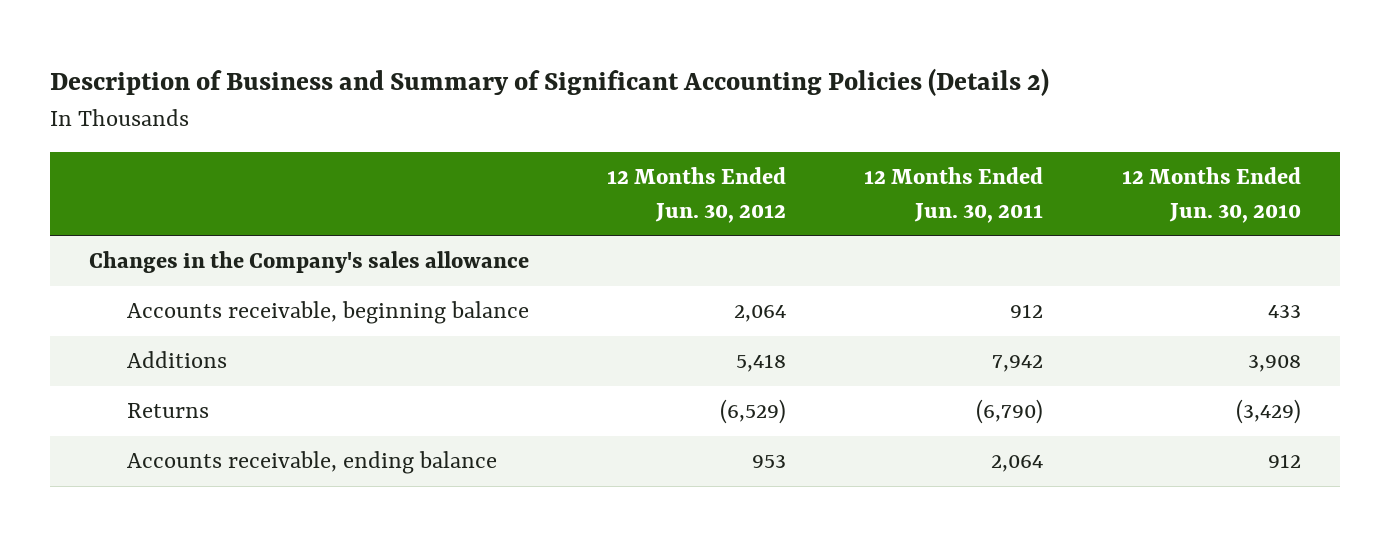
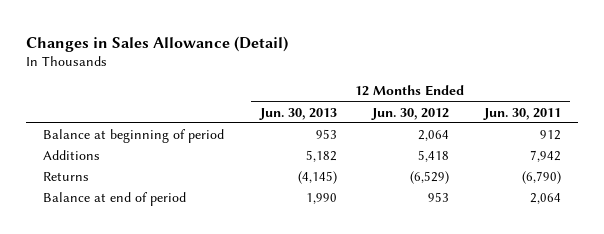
- Description of Business and Summary of Significant Accounting Policies (Details 2)
+ Changes in Sales Allowance (Detail)
- | 12 Months Ended Jun. 30, 2012 | 12 Months Ended Jun. 30, 2011 | 12 Months Ended Jun. 30, 2010
+ | 12 Months Ended Jun. 30, 2013 | 12 Months Ended Jun. 30, 2012 | 12 Months Ended Jun. 30, 2011
- Changes in the Company's sales allowance
- Accounts receivable, beginning balance | 2,064 | 912 | 433
+ Balance at beginning of period | 953 | 2,064 | 912
- Accounts receivable, ending balance | 953 | 2,064 | 912
+ Balance at end of period | 1,990 | 953 | 2,064

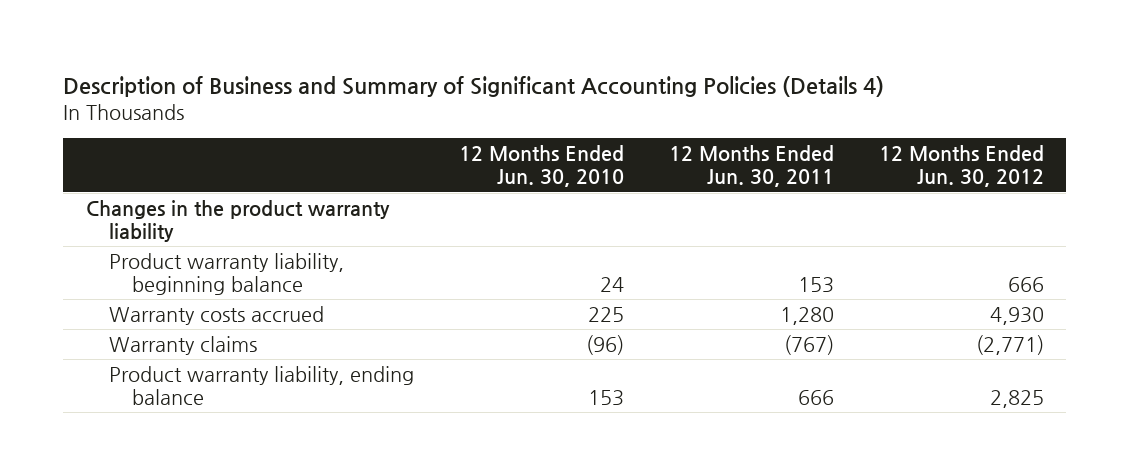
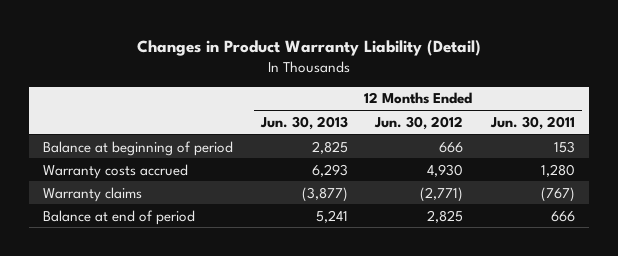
- Description of Business and Summary of Significant Accounting Policies (Details 4)
+ Changes in Product Warranty Liability (Detail)
- | 12 Months Ended Jun. 30, 2010 | 12 Months Ended Jun. 30, 2011 | 12 Months Ended Jun. 30, 2012
+ | 12 Months Ended Jun. 30, 2013 | 12 Months Ended Jun. 30, 2012 | 12 Months Ended Jun. 30, 2011
- Changes in the product warranty liability
- Product warranty liability, beginning balance | 24 | 153 | 666
+ Balance at beginning of period | 2,825 | 666 | 153
- Product warranty liability, ending balance | 153 | 666 | 2,825
+ Balance at end of period | 5,241 | 2,825 | 666

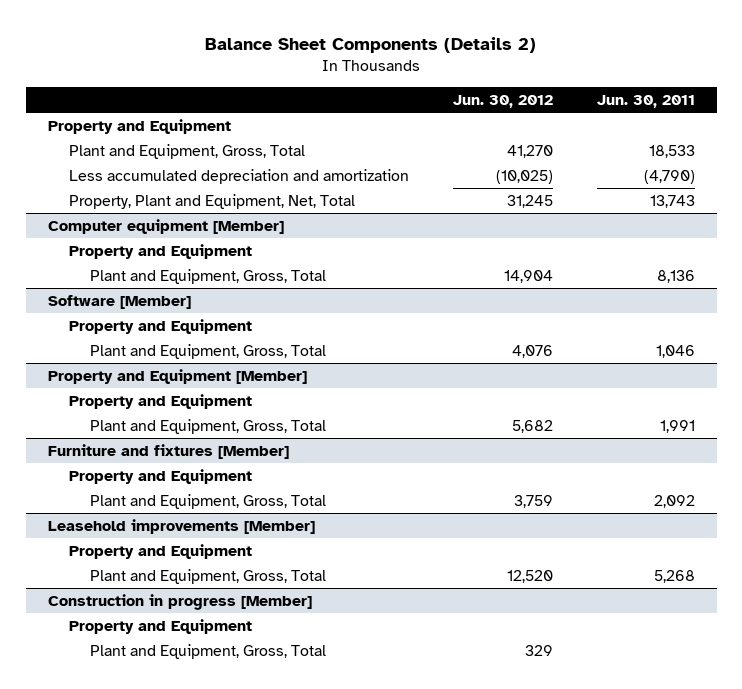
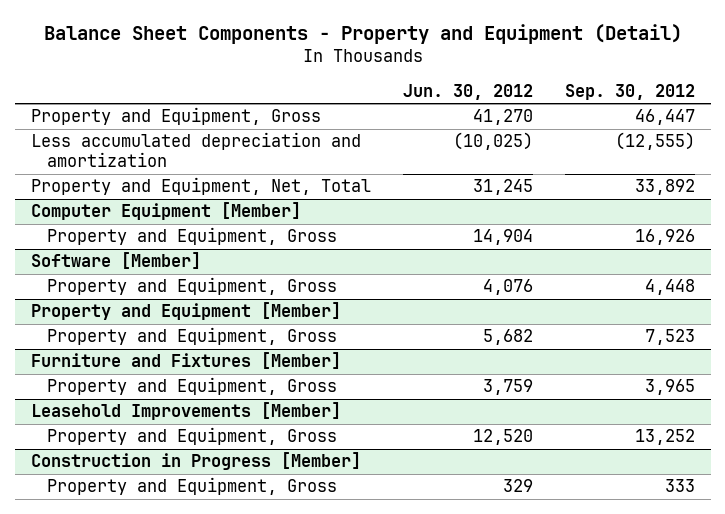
- Balance Sheet Components (Details 2)
+ Balance Sheet Components - Property and Equipment (Detail)
- | Jun. 30, 2012 | Jun. 30, 2011
+ | Jun. 30, 2012 | Sep. 30, 2012
- Property and Equipment
- Plant and Equipment, Gross, Total | 41,270 | 18,533
+ Property and Equipment, Gross | 41,270 | 46,447
- Property, Plant and Equipment, Net, Total | 31,245 | 13,743
- Computer equipment [Member]
- Property and Equipment
- Plant and Equipment, Gross, Total | 14,904 | 8,136
+ Property and Equipment, Net, Total | 31,245 | 33,892
+ Computer Equipment [Member]
+ Property and Equipment, Gross | 14,904 | 16,926
@ Software [Member]
- Property and Equipment
- Plant and Equipment, Gross, Total | 4,076 | 1,046
+ Property and Equipment, Gross | 4,076 | 4,448
@ Property and Equipment [Member]
- Property and Equipment
- Plant and Equipment, Gross, Total | 5,682 | 1,991
- Furniture and fixtures [Member]
- Property and Equipment
- Plant and Equipment, Gross, Total | 3,759 | 2,092
- Leasehold improvements [Member]
- Property and Equipment
- Plant and Equipment, Gross, Total | 12,520 | 5,268
- Construction in progress [Member]
- Property and Equipment
- Plant and Equipment, Gross, Total | 329 |
@ Property and Equipment [Member]
+ Property and Equipment, Gross | 5,682 | 7,523
+ Furniture and Fixtures [Member]
+ Property and Equipment, Gross | 3,759 | 3,965
+ Leasehold Improvements [Member]
+ Property and Equipment, Gross | 12,520 | 13,252
+ Construction in Progress [Member]
+ Property and Equipment, Gross | 329 | 333

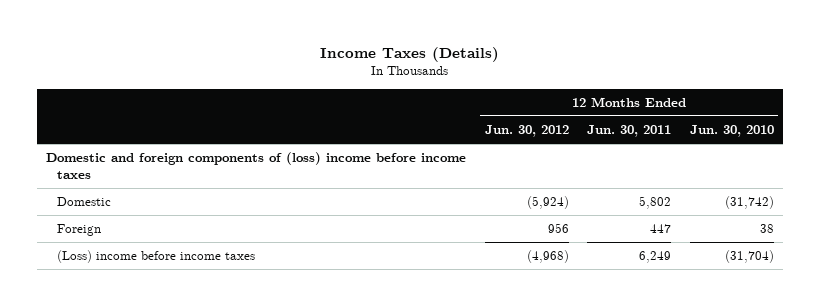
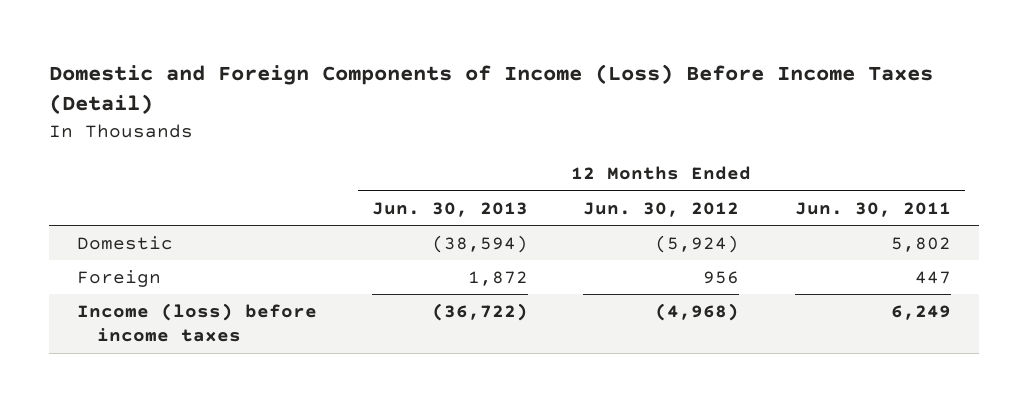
- Income Taxes (Details)
+ Domestic and Foreign Components of Income (Loss) Before Income Taxes (Detail)
- | 12 Months Ended Jun. 30, 2012 | 12 Months Ended Jun. 30, 2011 | 12 Months Ended Jun. 30, 2010
+ | 12 Months Ended Jun. 30, 2013 | 12 Months Ended Jun. 30, 2012 | 12 Months Ended Jun. 30, 2011
- Domestic and foreign components of (loss) income before income taxes
- (Loss) income before income taxes | (4,968) | 6,249 | (31,704)
+ Income (loss) before income taxes | (36,722) | (4,968) | 6,249

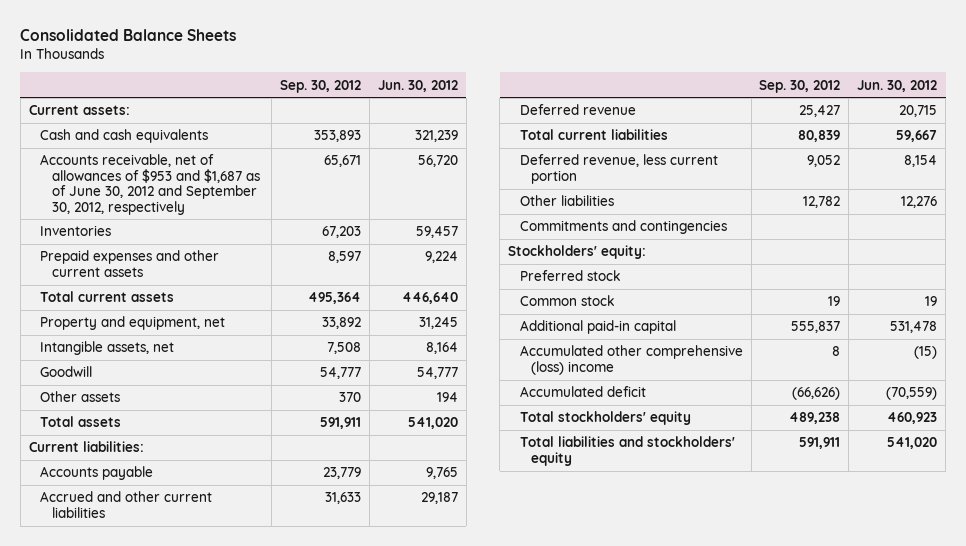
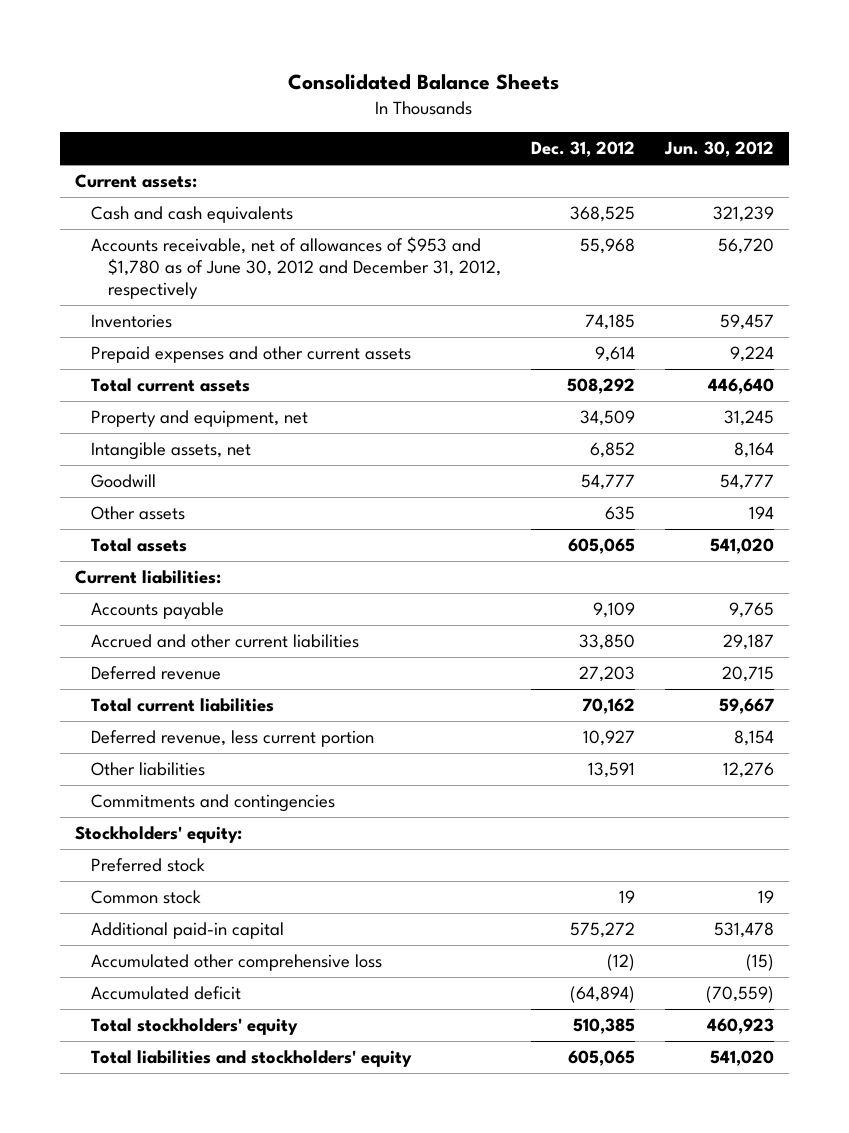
- | Sep. 30, 2012 | Jun. 30, 2012
+ | Dec. 31, 2012 | Jun. 30, 2012
- Accounts receivable, net of allowances of $953 and $1,687 as of June 30, 2012 and September 30, 2012, respectively | 65,671 | 56,720
+ Accounts receivable, net of allowances of $953 and $1,780 as of June 30, 2012 and December 31, 2012, respectively | 55,968 | 56,720
- Accumulated other comprehensive (loss) income | 8 | (15)
+ Accumulated other comprehensive loss | (12) | (15)

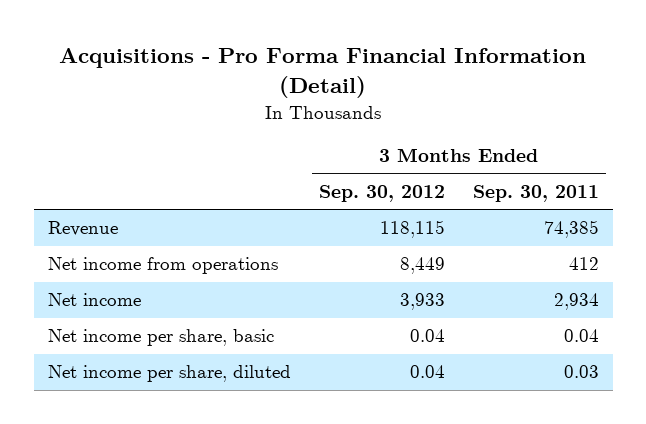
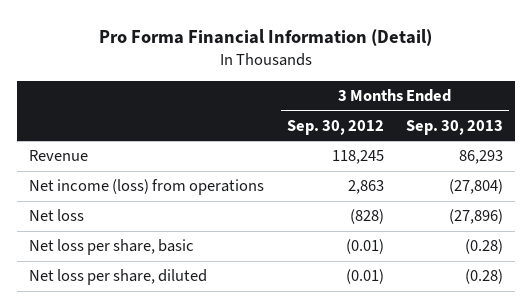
- Acquisitions - Pro Forma Financial Information (Detail)
+ Pro Forma Financial Information (Detail)
- | 3 Months Ended Sep. 30, 2012 | 3 Months Ended Sep. 30, 2011
+ | 3 Months Ended Sep. 30, 2012 | 3 Months Ended Sep. 30, 2013
- Revenue | 118,115 | 74,385
- Net income from operations | 8,449 | 412
- Net income | 3,933 | 2,934
- Net income per share, basic | 0.04 | 0.04
- Net income per share, diluted | 0.04 | 0.03
+ Revenue | 118,245 | 86,293
+ Net income (loss) from operations | 2,863 | (27,804)
+ Net loss | (828) | (27,896)
+ Net loss per share, basic | (0.01) | (0.28)
+ Net loss per share, diluted | (0.01) | (0.28)

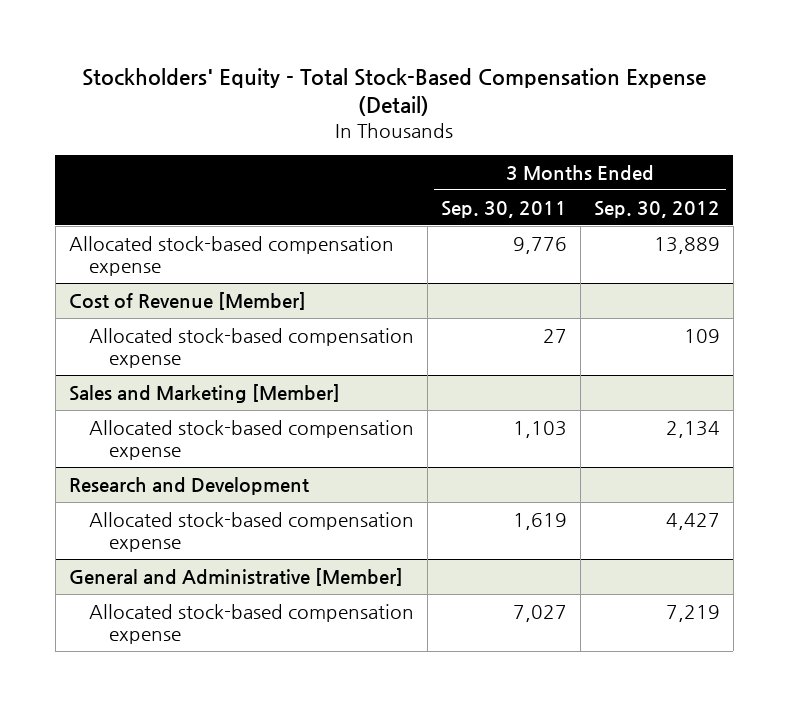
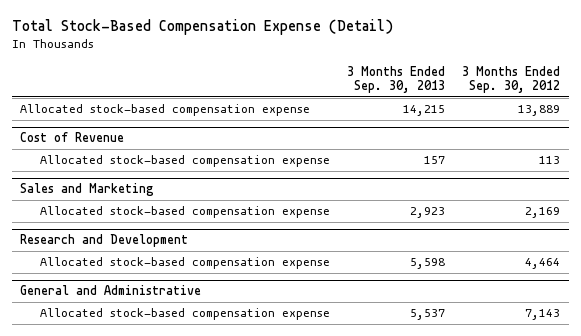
- Stockholders' Equity - Total Stock-Based Compensation Expense (Detail)
+ Total Stock-Based Compensation Expense (Detail)
- | 3 Months Ended Sep. 30, 2011 | 3 Months Ended Sep. 30, 2012
+ | 3 Months Ended Sep. 30, 2013 | 3 Months Ended Sep. 30, 2012
- Cost of Revenue [Member]
- Allocated stock-based compensation expense | 27 | 109
- Sales and Marketing [Member]
- Allocated stock-based compensation expense | 1,103 | 2,134
+ Cost of Revenue
+ Allocated stock-based compensation expense | 157 | 113
+ Sales and Marketing
+ Allocated stock-based compensation expense | 2,923 | 2,169
@ Research and Development
- Allocated stock-based compensation expense | 1,619 | 4,427
- General and Administrative [Member]
- Allocated stock-based compensation expense | 7,027 | 7,219
@ Research and Development
+ Allocated stock-based compensation expense | 5,598 | 4,464
+ General and Administrative
+ Allocated stock-based compensation expense | 5,537 | 7,143

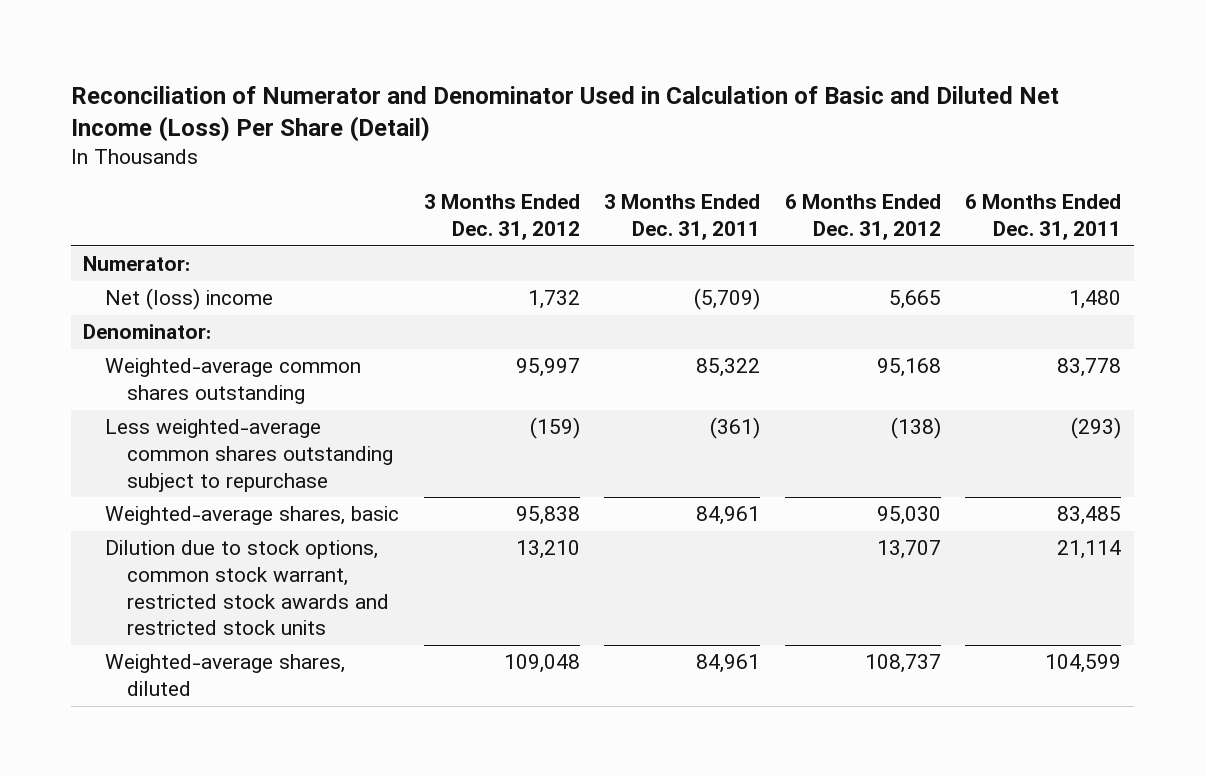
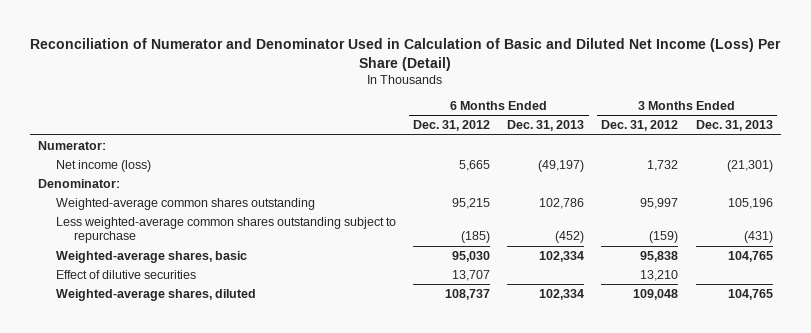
- | 3 Months Ended Dec. 31, 2012 | 3 Months Ended Dec. 31, 2011 | 6 Months Ended Dec. 31, 2012 | 6 Months Ended Dec. 31, 2011
+ | 6 Months Ended Dec. 31, 2012 | 6 Months Ended Dec. 31, 2013 | 3 Months Ended Dec. 31, 2012 | 3 Months Ended Dec. 31, 2013
- Net (loss) income | 1,732 | (5,709) | 5,665 | 1,480
+ Net income (loss) | 5,665 | (49,197) | 1,732 | (21,301)
- Weighted-average common shares outstanding | 95,997 | 85,322 | 95,168 | 83,778
- Less weighted-average common shares outstanding subject to repurchase | (159) | (361) | (138) | (293)
+ Weighted-average common shares outstanding | 95,215 | 102,786 | 95,997 | 105,196
+ Less weighted-average common shares outstanding subject to repurchase | (185) | (452) | (159) | (431)
- Dilution due to stock options, common stock warrant, restricted stock awards and restricted stock units | 13,210 | | 13,707 | 21,114
+ Effect of dilutive securities | 13,707 | | 13,210 |

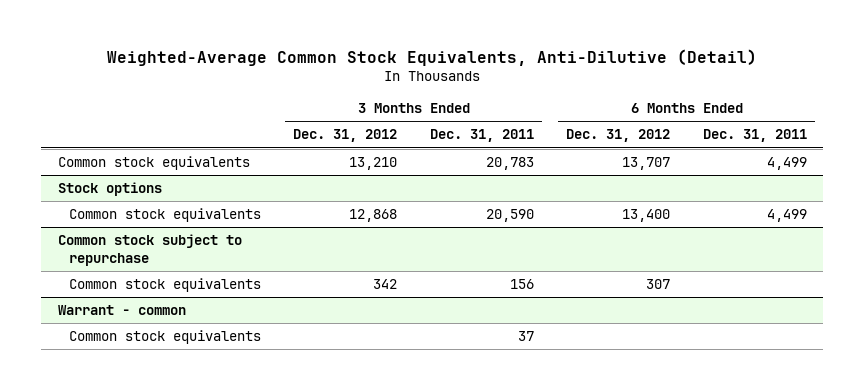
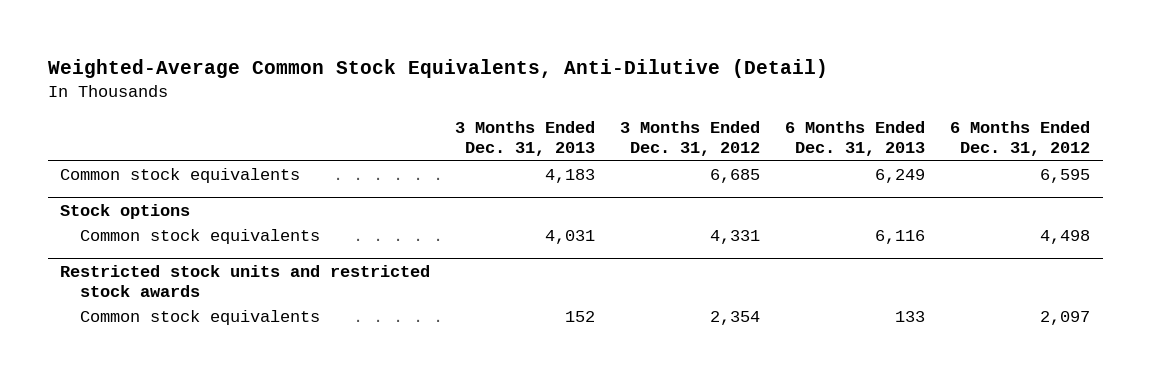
- | 3 Months Ended Dec. 31, 2012 | 3 Months Ended Dec. 31, 2011 | 6 Months Ended Dec. 31, 2012 | 6 Months Ended Dec. 31, 2011
+ | 3 Months Ended Dec. 31, 2013 | 3 Months Ended Dec. 31, 2012 | 6 Months Ended Dec. 31, 2013 | 6 Months Ended Dec. 31, 2012
- Common stock equivalents | 13,210 | 20,783 | 13,707 | 4,499
+ Common stock equivalents | 4,183 | 6,685 | 6,249 | 6,595
@ Stock options
- Common stock equivalents | 12,868 | 20,590 | 13,400 | 4,499
- Common stock subject to repurchase
- Common stock equivalents | 342 | 156 | 307 |
- Warrant - common
- Common stock equivalents | | 37 | |
@ Stock options
+ Common stock equivalents | 4,031 | 4,331 | 6,116 | 4,498
+ Restricted stock units and restricted stock awards
+ Common stock equivalents | 152 | 2,354 | 133 | 2,097

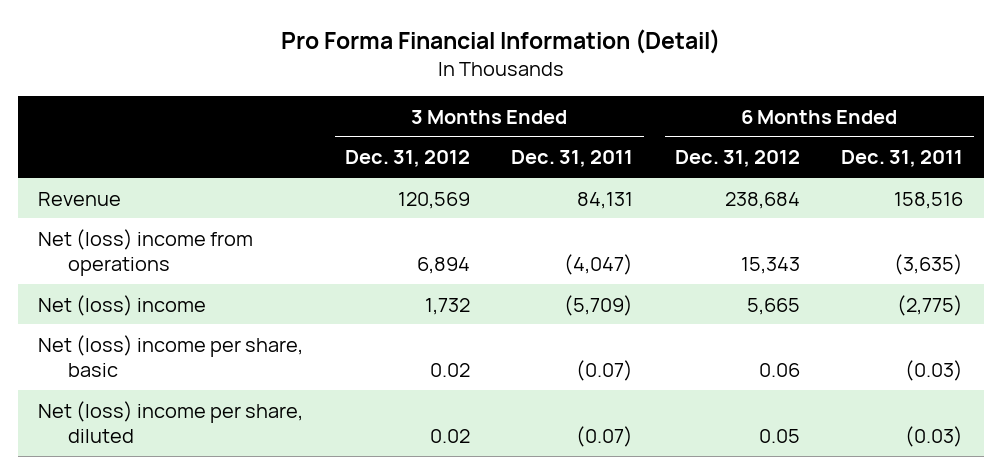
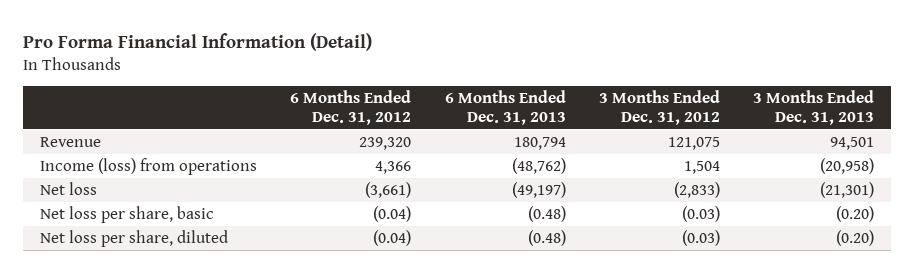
- | 3 Months Ended Dec. 31, 2012 | 3 Months Ended Dec. 31, 2011 | 6 Months Ended Dec. 31, 2012 | 6 Months Ended Dec. 31, 2011
+ | 6 Months Ended Dec. 31, 2012 | 6 Months Ended Dec. 31, 2013 | 3 Months Ended Dec. 31, 2012 | 3 Months Ended Dec. 31, 2013
- Revenue | 120,569 | 84,131 | 238,684 | 158,516
- Net (loss) income from operations | 6,894 | (4,047) | 15,343 | (3,635)
- Net (loss) income | 1,732 | (5,709) | 5,665 | (2,775)
- Net (loss) income per share, basic | 0.02 | (0.07) | 0.06 | (0.03)
- Net (loss) income per share, diluted | 0.02 | (0.07) | 0.05 | (0.03)
+ Revenue | 239,320 | 180,794 | 121,075 | 94,501
+ Income (loss) from operations | 4,366 | (48,762) | 1,504 | (20,958)
+ Net loss | (3,661) | (49,197) | (2,833) | (21,301)
+ Net loss per share, basic | (0.04) | (0.48) | (0.03) | (0.20)
+ Net loss per share, diluted | (0.04) | (0.48) | (0.03) | (0.20)

